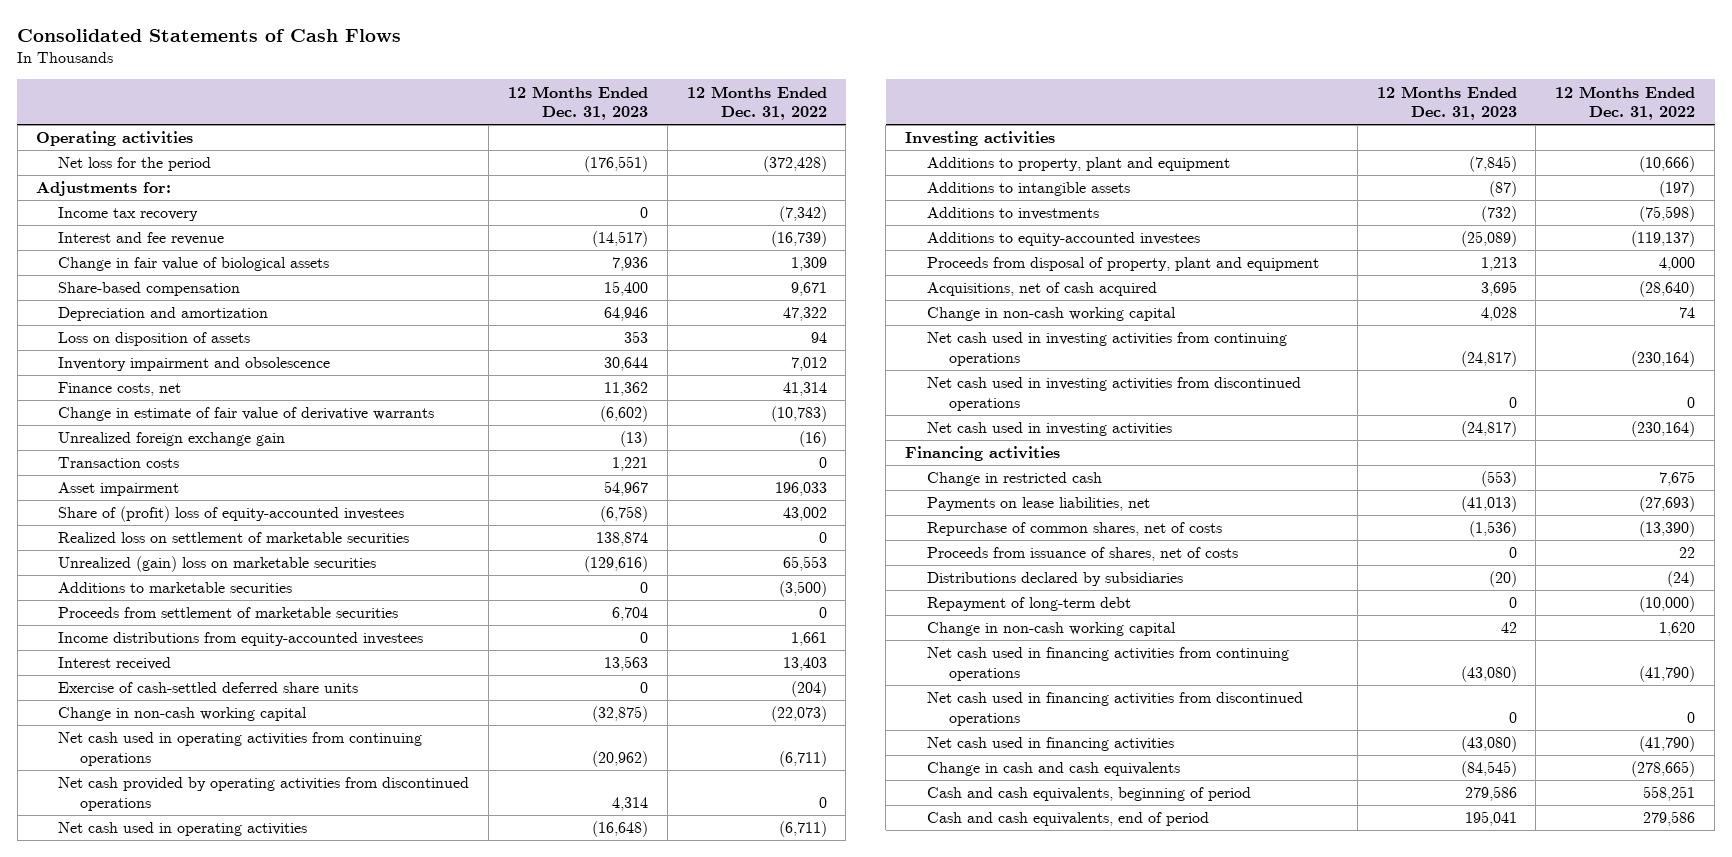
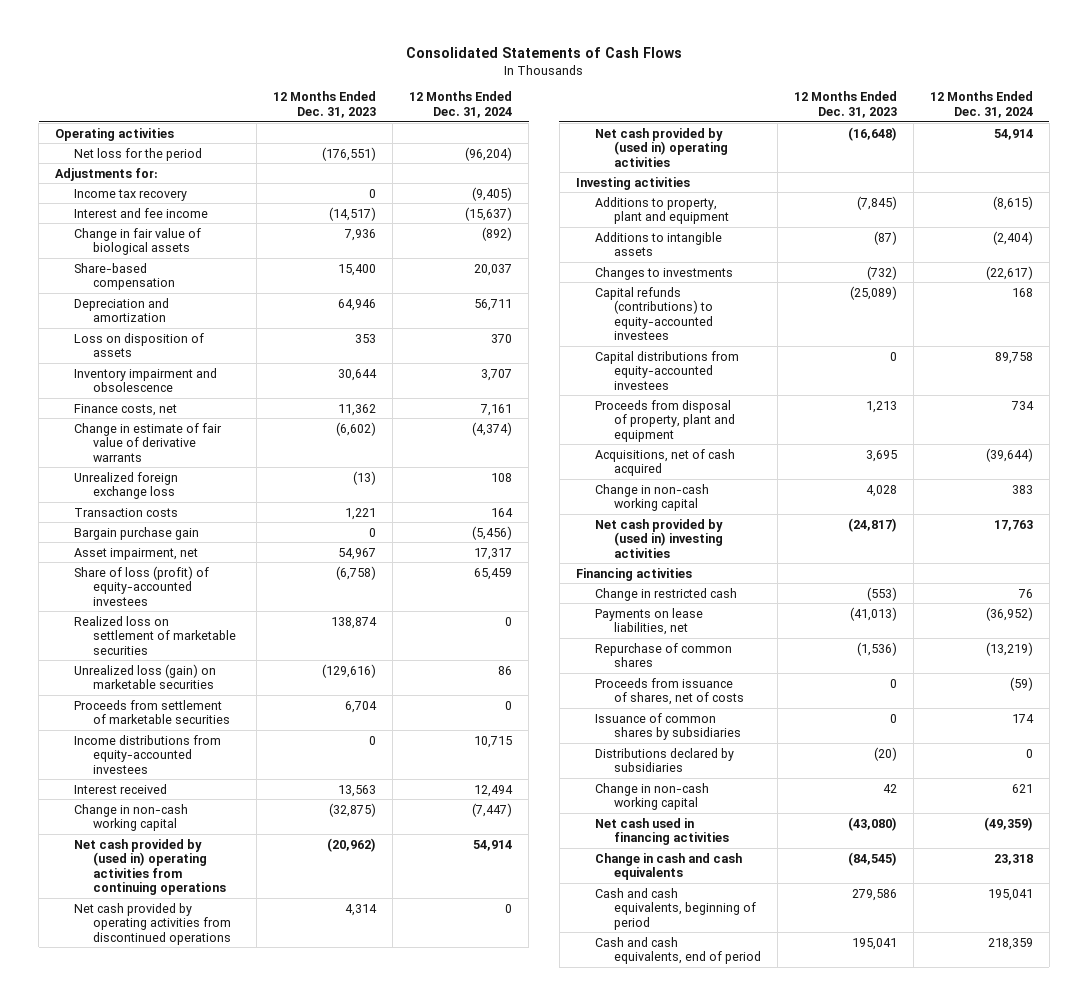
- | 12 Months Ended Dec. 31, 2023 | 12 Months Ended Dec. 31, 2022
+ | 12 Months Ended Dec. 31, 2023 | 12 Months Ended Dec. 31, 2024
- Interest and fee revenue | (14,517) | (16,739)
+ Interest and fee income | (14,517) | (15,637)
- Unrealized foreign exchange gain | (13) | (16)
+ Unrealized foreign exchange loss | (13) | 108
- Asset impairment | 54,967 | 196,033
- Share of (profit) loss of equity-accounted investees | (6,758) | 43,002
+ Bargain purchase gain | 0 | (5,456)
+ Asset impairment, net | 54,967 | 17,317
+ Share of loss (profit) of equity-accounted investees | (6,758) | 65,459
- Unrealized (gain) loss on marketable securities | (129,616) | 65,553
- Additions to marketable securities | 0 | (3,500)
+ Unrealized loss (gain) on marketable securities | (129,616) | 86
- Exercise of cash-settled deferred share units | 0 | (204)
- Net cash used in operating activities from continuing operations | (20,962) | (6,711)
+ Net cash provided by (used in) operating activities from continuing operations | (20,962) | 54,914
- Net cash used in operating activities | (16,648) | (6,711)
+ Net cash provided by (used in) operating activities | (16,648) | 54,914
- Additions to investments | (732) | (75,598)
- Additions to equity-accounted investees | (25,089) | (119,137)
+ Changes to investments | (732) | (22,617)
+ Capital refunds (contributions) to equity-accounted investees | (25,089) | 168
+ Capital distributions from equity-accounted investees | 0 | 89,758
- Net cash used in investing activities from continuing operations | (24,817) | (230,164)
- Net cash used in investing activities from discontinued operations | 0 | 0
- Net cash used in investing activities | (24,817) | (230,164)
+ Net cash provided by (used in) investing activities | (24,817) | 17,763
- Repurchase of common shares, net of costs | (1,536) | (13,390)
+ Repurchase of common shares | (1,536) | (13,219)
+ Issuance of common shares by subsidiaries | 0 | 174
- Repayment of long-term debt | 0 | (10,000)
- Net cash used in financing activities from continuing operations | (43,080) | (41,790)
- Net cash used in financing activities from discontinued operations | 0 | 0

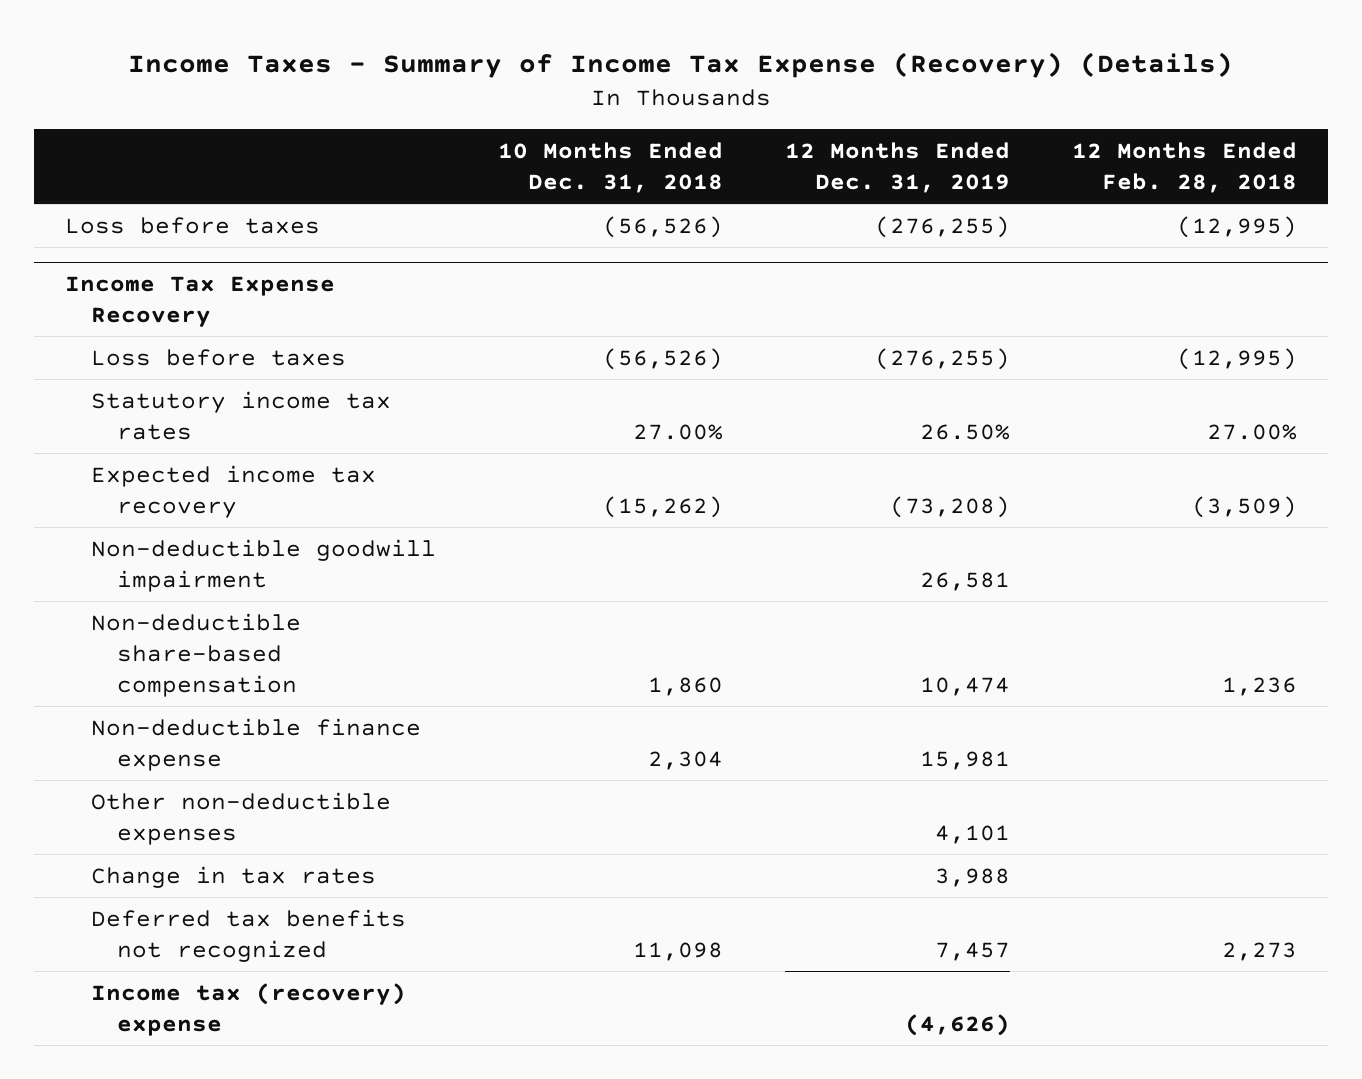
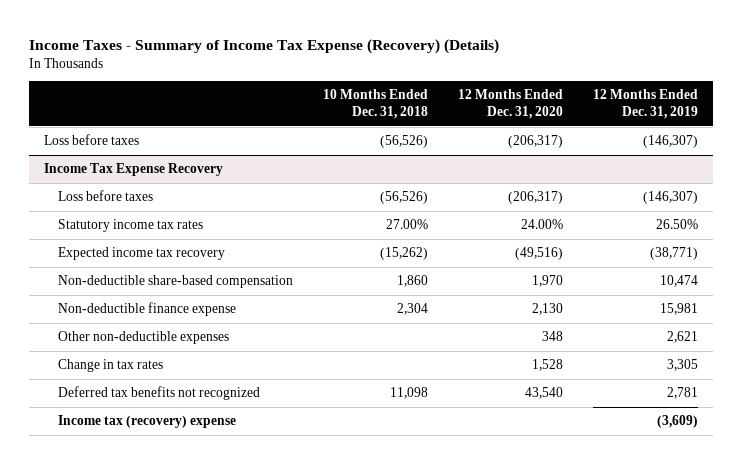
- | 10 Months Ended Dec. 31, 2018 | 12 Months Ended Dec. 31, 2019 | 12 Months Ended Feb. 28, 2018
+ | 10 Months Ended Dec. 31, 2018 | 12 Months Ended Dec. 31, 2020 | 12 Months Ended Dec. 31, 2019
- Loss before taxes | (56,526) | (276,255) | (12,995)
+ Loss before taxes | (56,526) | (206,317) | (146,307)
@ Income Tax Expense Recovery
- Loss before taxes | (56,526) | (276,255) | (12,995)
+ Loss before taxes | (56,526) | (206,317) | (146,307)
- Expected income tax recovery | (15,262) | (73,208) | (3,509)
- Non-deductible goodwill impairment | | 26,581 |
+ Expected income tax recovery | (15,262) | (49,516) | (38,771)
- Other non-deductible expenses | | 4,101 |
- Change in tax rates | | 3,988 |
- Deferred tax benefits not recognized | 11,098 | 7,457 | 2,273
- Income tax (recovery) expense | | (4,626) |
+ Other non-deductible expenses | | 348 | 2,621
+ Change in tax rates | | 1,528 | 3,305
+ Deferred tax benefits not recognized | 11,098 | 43,540 | 2,781
+ Income tax (recovery) expense | | | (3,609)

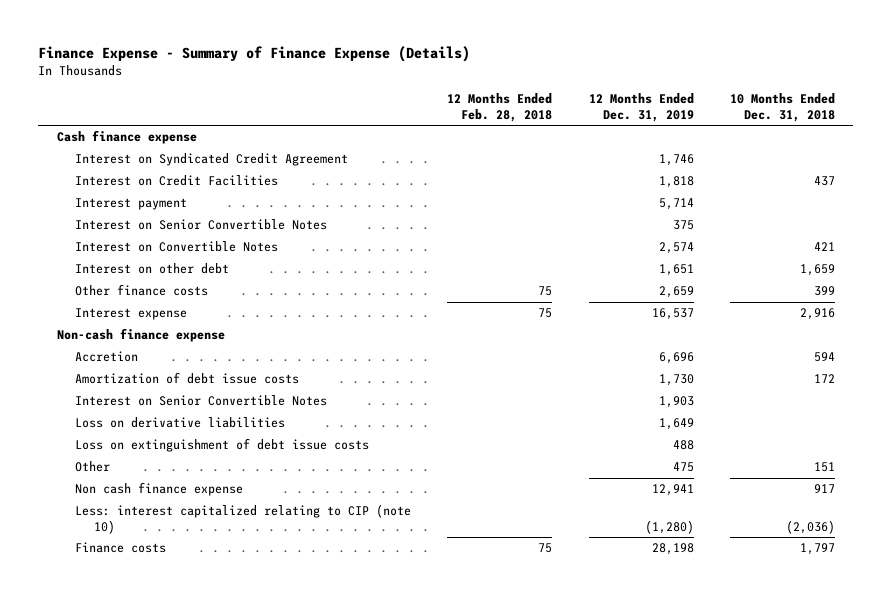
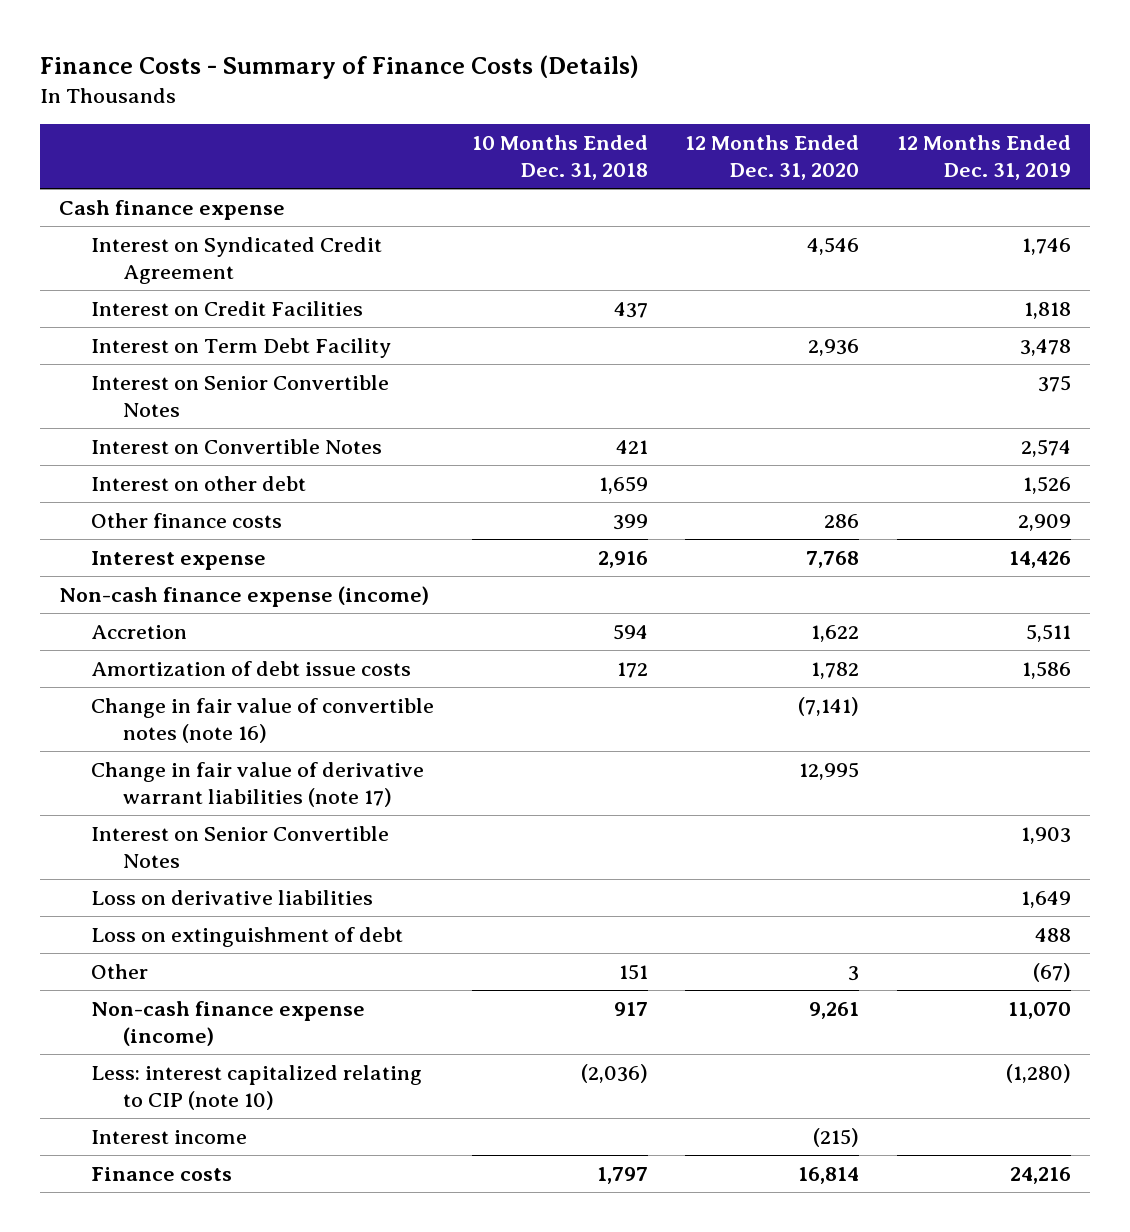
- Finance Expense - Summary of Finance Expense (Details)
+ Finance Costs - Summary of Finance Costs (Details)
- | 12 Months Ended Feb. 28, 2018 | 12 Months Ended Dec. 31, 2019 | 10 Months Ended Dec. 31, 2018
+ | 10 Months Ended Dec. 31, 2018 | 12 Months Ended Dec. 31, 2020 | 12 Months Ended Dec. 31, 2019
- Interest payment | | 5,714 |
+ Interest on Term Debt Facility | | 2,936 | 3,478
- Interest on other debt | | 1,651 | 1,659
- Other finance costs | 75 | 2,659 | 399
- Interest expense | 75 | 16,537 | 2,916
- Non-cash finance expense
- Accretion | | 6,696 | 594
- Amortization of debt issue costs | | 1,730 | 172
+ Interest on other debt | 1,659 | | 1,526
+ Other finance costs | 399 | 286 | 2,909
+ Interest expense | 2,916 | 7,768 | 14,426
+ Non-cash finance expense (income)
+ Accretion | 594 | 1,622 | 5,511
+ Amortization of debt issue costs | 172 | 1,782 | 1,586
+ Change in fair value of convertible notes (note 16) | | (7,141) |
+ Change in fair value of derivative warrant liabilities (note 17) | | 12,995 |
- Loss on extinguishment of debt issue costs | | 488 |
- Other | | 475 | 151
- Non cash finance expense | | 12,941 | 917
+ Loss on extinguishment of debt | | | 488
+ Other | 151 | 3 | (67)
+ Non-cash finance expense (income) | 917 | 9,261 | 11,070
- Finance costs | 75 | 28,198 | 1,797
+ Interest income | | (215) |
+ Finance costs | 1,797 | 16,814 | 24,216

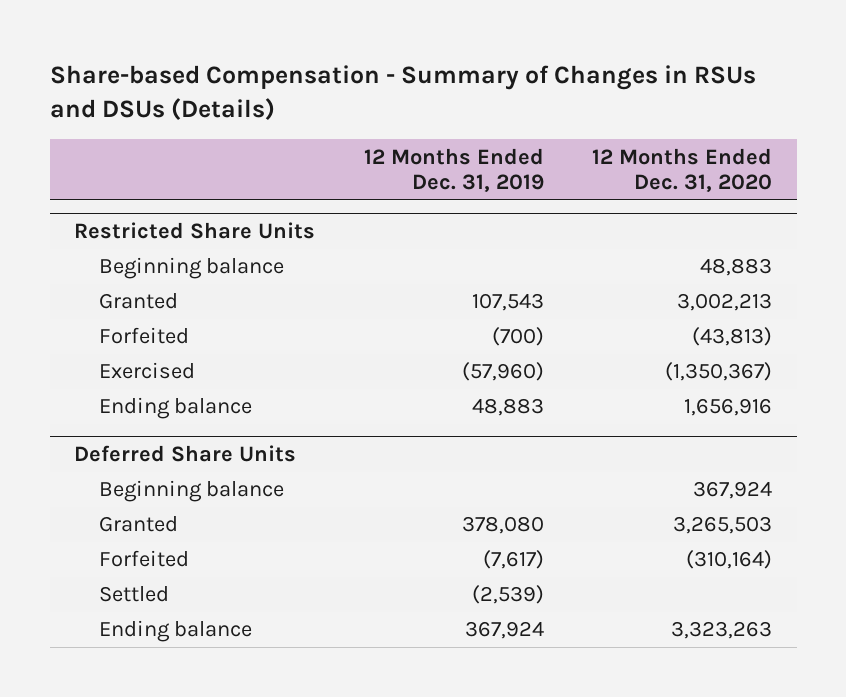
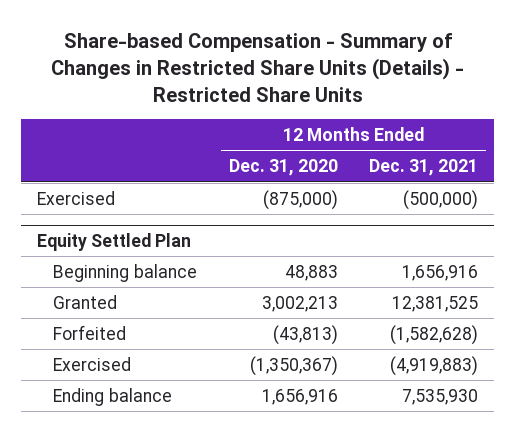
- Share-based Compensation - Summary of Changes in RSUs and DSUs (Details)
+ Share-based Compensation - Summary of Changes in Restricted Share Units (Details) - Restricted Share Units
- | 12 Months Ended Dec. 31, 2019 | 12 Months Ended Dec. 31, 2020
+ | 12 Months Ended Dec. 31, 2020 | 12 Months Ended Dec. 31, 2021
- Restricted Share Units
+ Exercised | (875,000) | (500,000)
+ Equity Settled Plan
- Deferred Share Units
- Beginning balance | | 367,924
- Granted | 378,080 | 3,265,503
- Forfeited | (7,617) | (310,164)
- Settled | (2,539) |
- Ending balance | 367,924 | 3,323,263

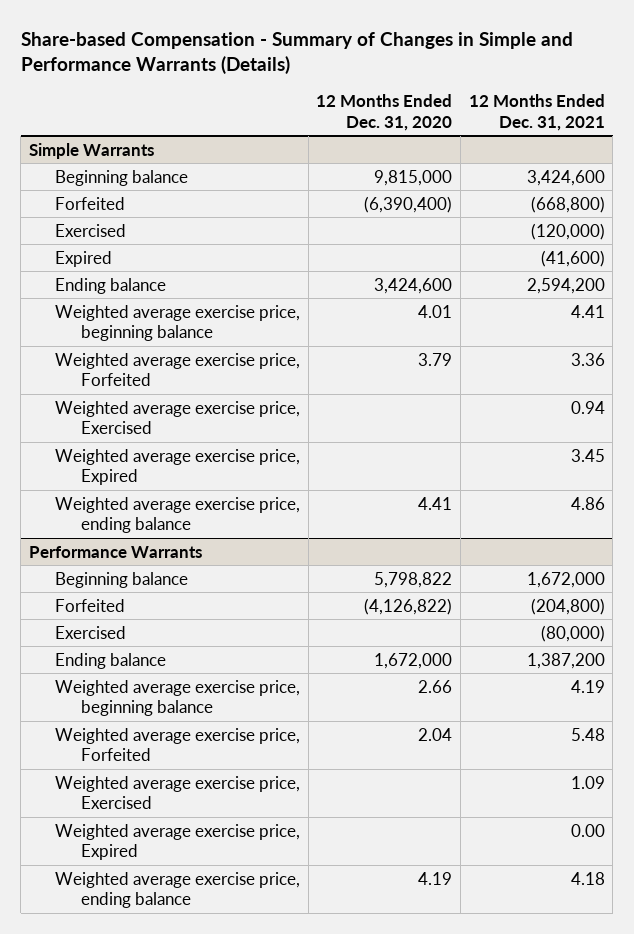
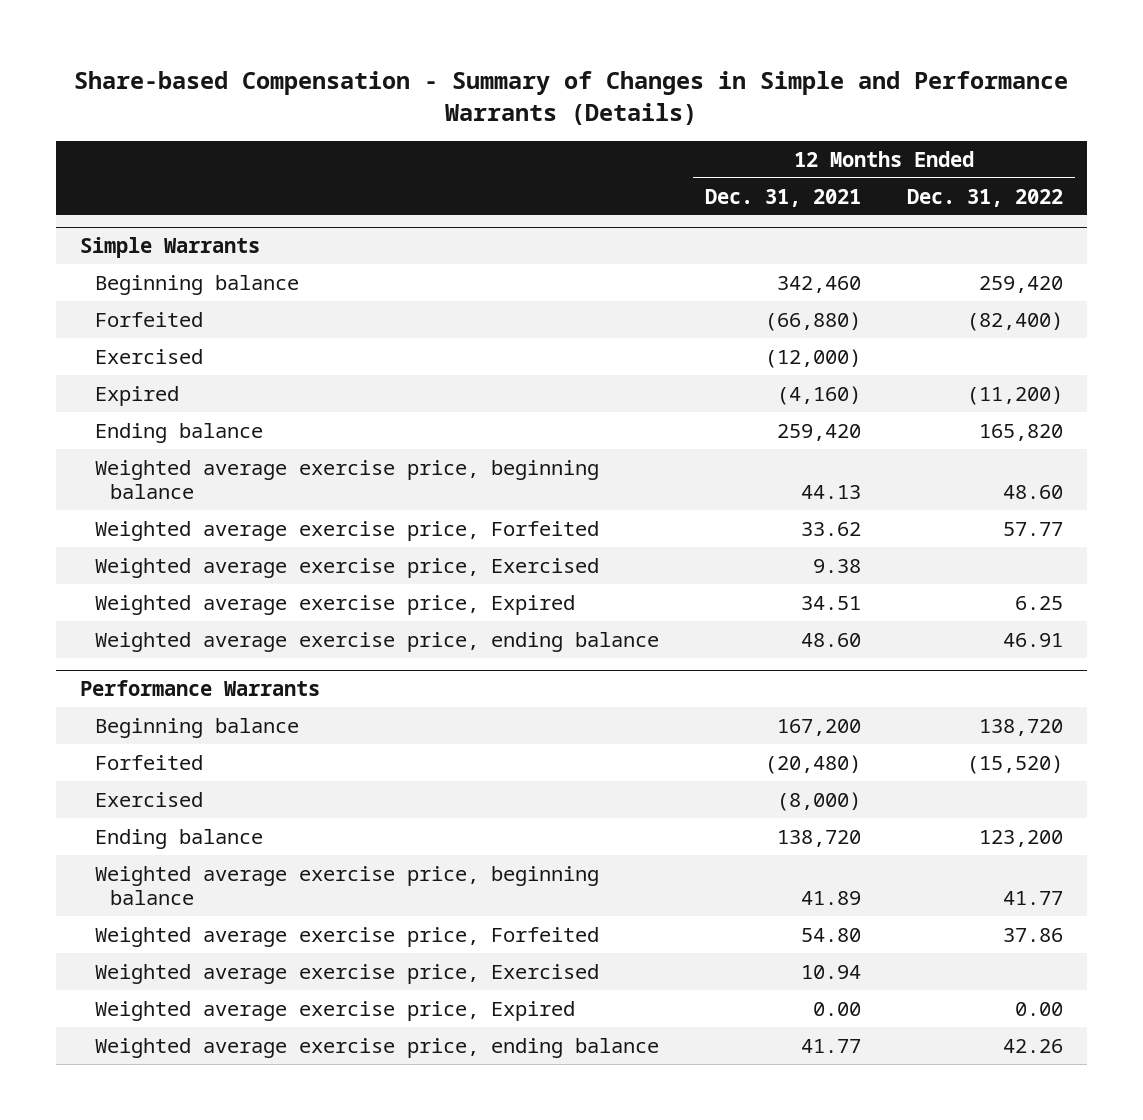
- | 12 Months Ended Dec. 31, 2020 | 12 Months Ended Dec. 31, 2021
+ | 12 Months Ended Dec. 31, 2021 | 12 Months Ended Dec. 31, 2022
@ Simple Warrants
- Beginning balance | 9,815,000 | 3,424,600
- Forfeited | (6,390,400) | (668,800)
- Exercised | | (120,000)
- Expired | | (41,600)
- Ending balance | 3,424,600 | 2,594,200
- Weighted average exercise price, beginning balance | 4.01 | 4.41
- Weighted average exercise price, Forfeited | 3.79 | 3.36
- Weighted average exercise price, Exercised | | 0.94
- Weighted average exercise price, Expired | | 3.45
- Weighted average exercise price, ending balance | 4.41 | 4.86
+ Beginning balance | 342,460 | 259,420
+ Forfeited | (66,880) | (82,400)
+ Exercised | (12,000) |
+ Expired | (4,160) | (11,200)
+ Ending balance | 259,420 | 165,820
+ Weighted average exercise price, beginning balance | 44.13 | 48.60
+ Weighted average exercise price, Forfeited | 33.62 | 57.77
+ Weighted average exercise price, Exercised | 9.38 |
+ Weighted average exercise price, Expired | 34.51 | 6.25
+ Weighted average exercise price, ending balance | 48.60 | 46.91
@ Performance Warrants
- Beginning balance | 5,798,822 | 1,672,000
- Forfeited | (4,126,822) | (204,800)
- Exercised | | (80,000)
- Ending balance | 1,672,000 | 1,387,200
- Weighted average exercise price, beginning balance | 2.66 | 4.19
- Weighted average exercise price, Forfeited | 2.04 | 5.48
- Weighted average exercise price, Exercised | | 1.09
+ Beginning balance | 167,200 | 138,720
+ Forfeited | (20,480) | (15,520)
+ Exercised | (8,000) |
+ Ending balance | 138,720 | 123,200
+ Weighted average exercise price, beginning balance | 41.89 | 41.77
+ Weighted average exercise price, Forfeited | 54.80 | 37.86
+ Weighted average exercise price, Exercised | 10.94 |
- Weighted average exercise price, ending balance | 4.19 | 4.18
+ Weighted average exercise price, ending balance | 41.77 | 42.26

